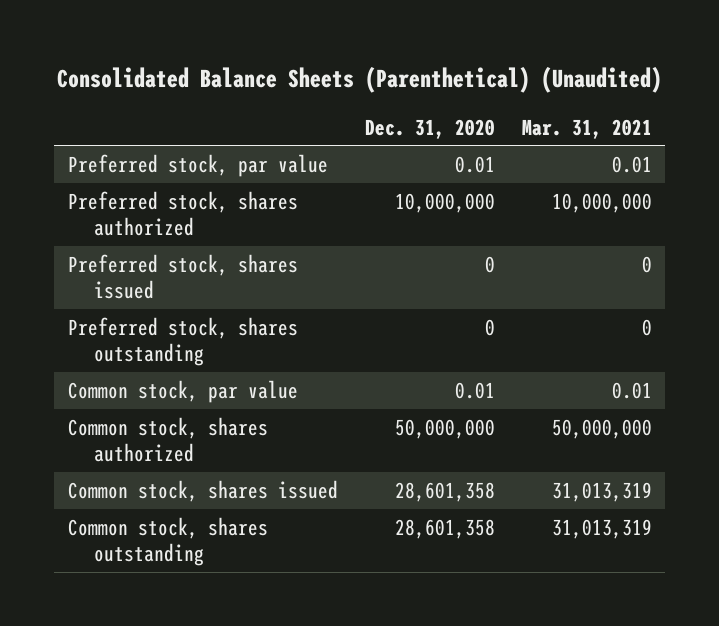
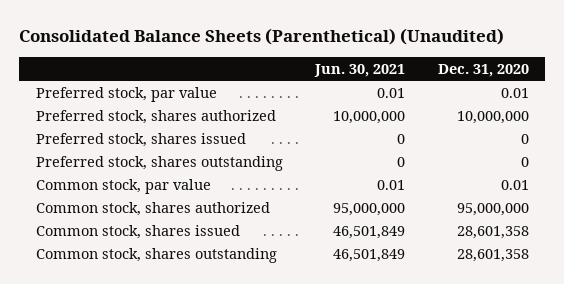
- | Dec. 31, 2020 | Mar. 31, 2021
+ | Jun. 30, 2021 | Dec. 31, 2020
- Common stock, shares authorized | 50,000,000 | 50,000,000
+ Common stock, shares authorized | 95,000,000 | 95,000,000

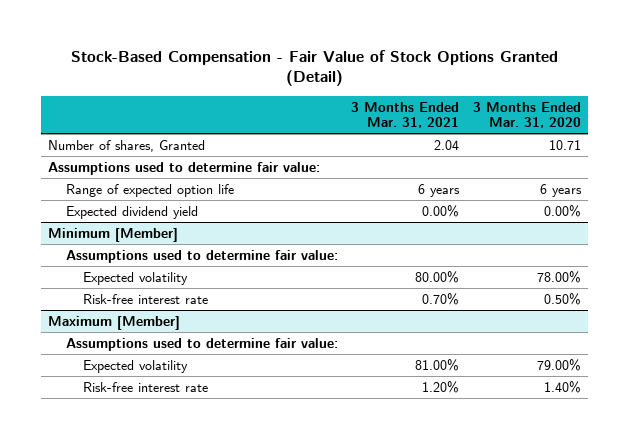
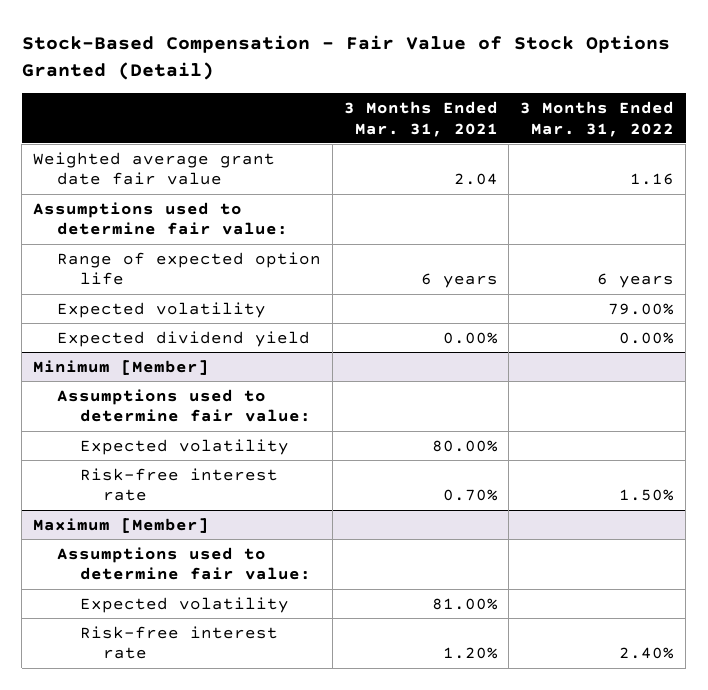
- | 3 Months Ended Mar. 31, 2021 | 3 Months Ended Mar. 31, 2020
+ | 3 Months Ended Mar. 31, 2021 | 3 Months Ended Mar. 31, 2022
- Number of shares, Granted | 2.04 | 10.71
+ Weighted average grant date fair value | 2.04 | 1.16
+ Expected volatility | | 79.00%

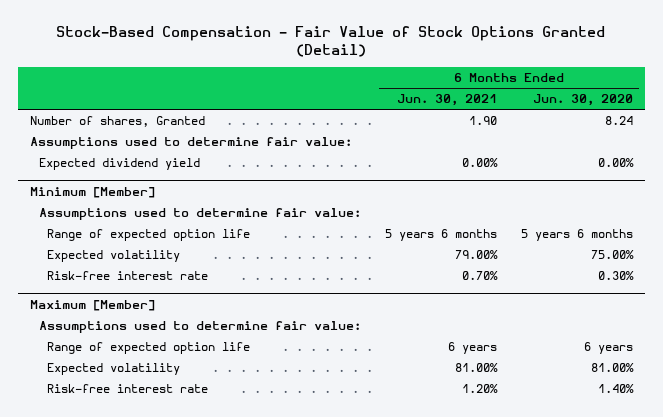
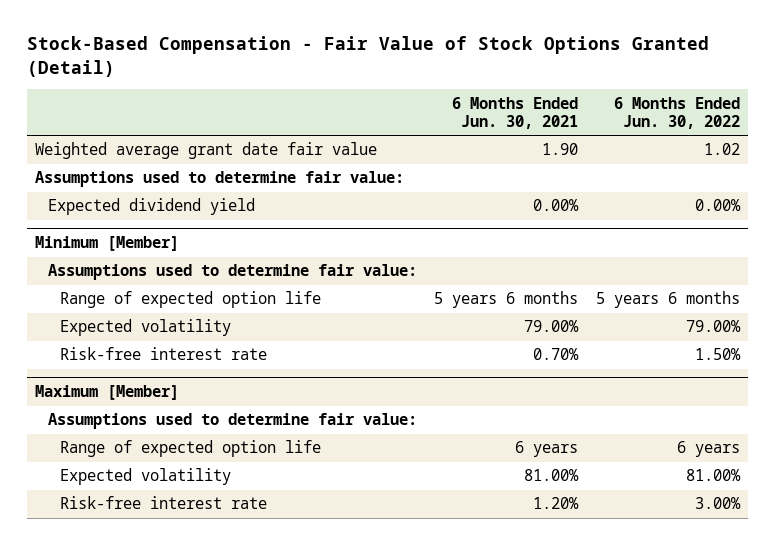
- | 6 Months Ended Jun. 30, 2021 | 6 Months Ended Jun. 30, 2020
+ | 6 Months Ended Jun. 30, 2021 | 6 Months Ended Jun. 30, 2022
- Number of shares, Granted | 1.90 | 8.24
+ Weighted average grant date fair value | 1.90 | 1.02

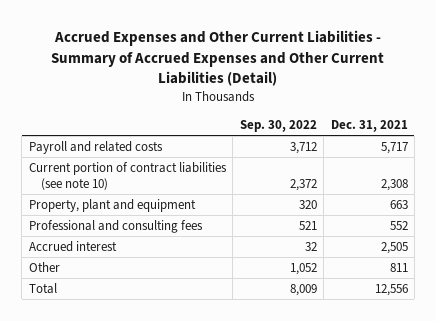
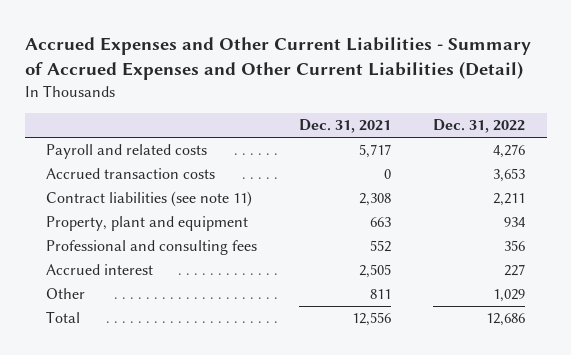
- | Sep. 30, 2022 | Dec. 31, 2021
+ | Dec. 31, 2021 | Dec. 31, 2022
- Current portion of contract liabilities (see note 10) | 2,372 | 2,308
+ Accrued transaction costs | 0 | 3,653
+ Contract liabilities (see note 11) | 2,308 | 2,211

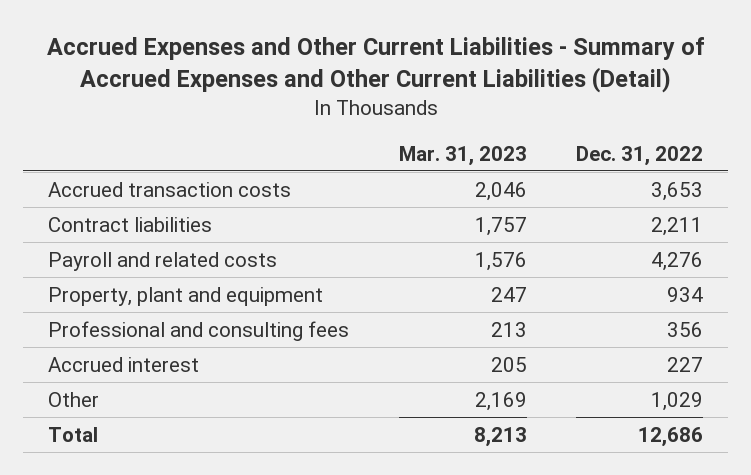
- | Dec. 31, 2021 | Dec. 31, 2022
+ | Mar. 31, 2023 | Dec. 31, 2022
- Contract liabilities (see note 11) | 2,308 | 2,211
+ Contract liabilities | 1,757 | 2,211
moved down: Payroll and related costs | 1,576 | 4,276

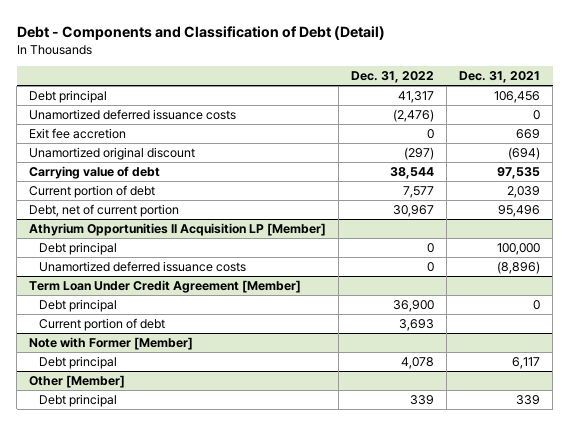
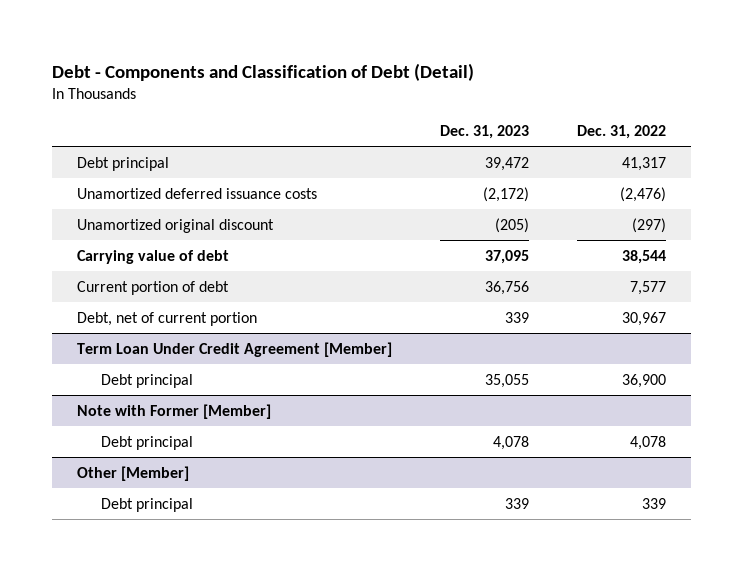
- | Dec. 31, 2022 | Dec. 31, 2021
+ | Dec. 31, 2023 | Dec. 31, 2022
- Exit fee accretion | 0 | 669
- Athyrium Opportunities II Acquisition LP [Member]
- Debt principal | 0 | 100,000
- Unamortized deferred issuance costs | 0 | (8,896)
@ Term Loan Under Credit Agreement [Member]
- Current portion of debt | 3,693 |

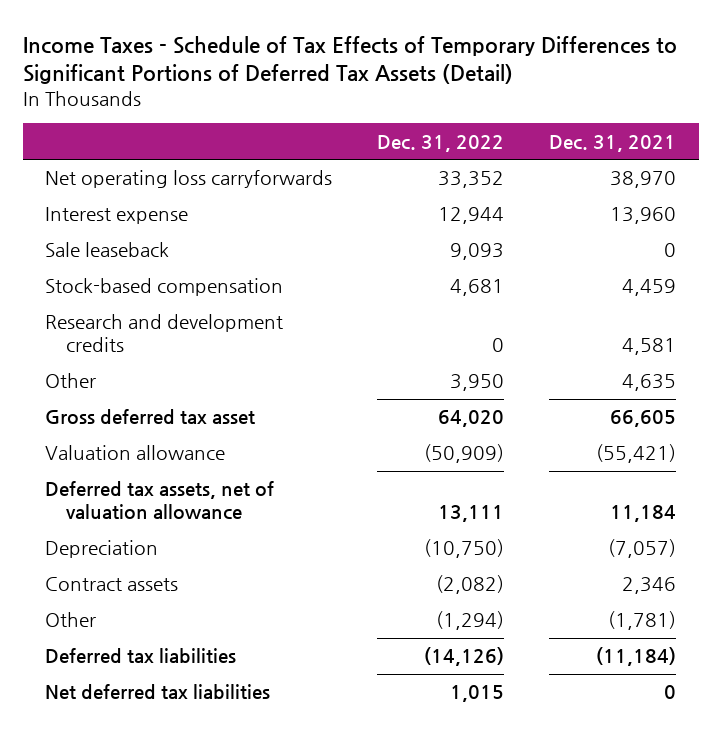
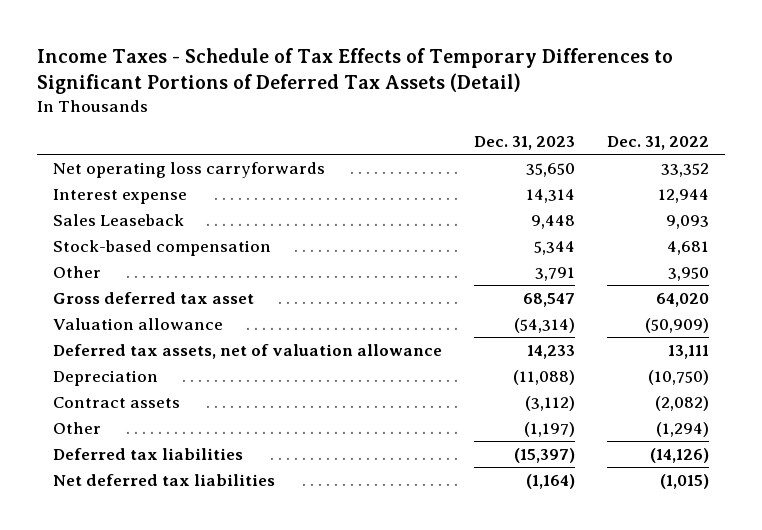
- | Dec. 31, 2022 | Dec. 31, 2021
+ | Dec. 31, 2023 | Dec. 31, 2022
- Sale leaseback | 9,093 | 0
+ Sales Leaseback | 9,448 | 9,093
- Research and development credits | 0 | 4,581
- Net deferred tax liabilities | 1,015 | 0
+ Net deferred tax liabilities | (1,164) | (1,015)

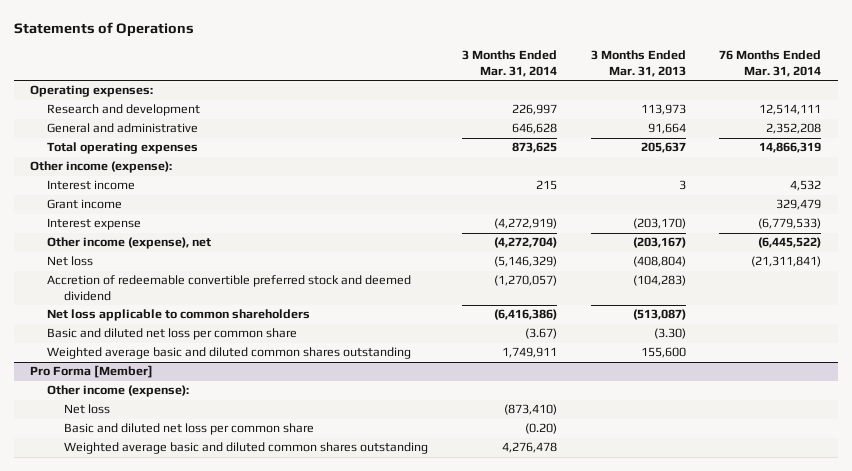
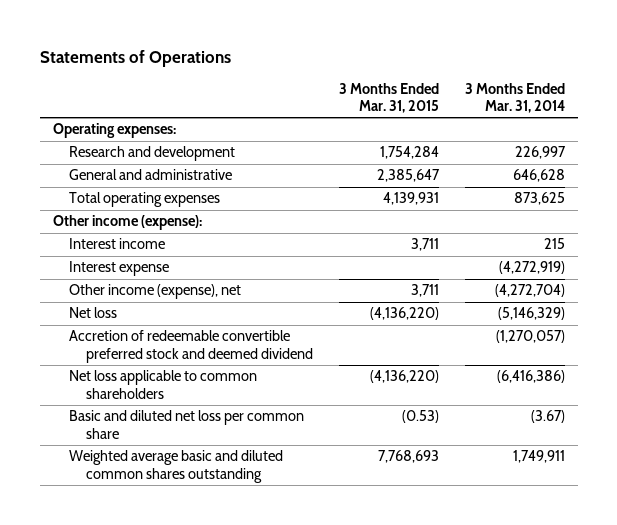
- | 3 Months Ended Mar. 31, 2014 | 3 Months Ended Mar. 31, 2013 | 76 Months Ended Mar. 31, 2014
+ | 3 Months Ended Mar. 31, 2015 | 3 Months Ended Mar. 31, 2014
- Grant income | | | 329,479
- Pro Forma [Member]
- Other income (expense):
- Net loss | (873,410) | |
- Basic and diluted net loss per common share | (0.20) | |
- Weighted average basic and diluted common shares outstanding | 4,276,478 | |

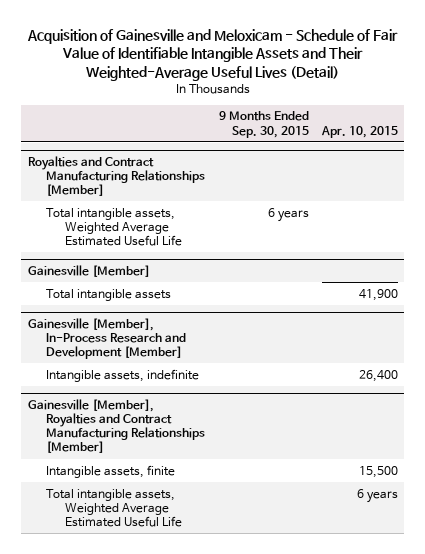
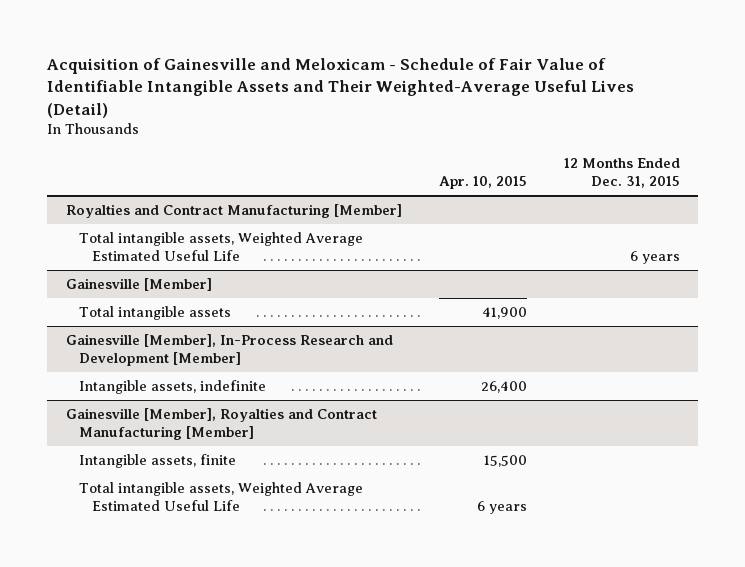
- | 9 Months Ended Sep. 30, 2015 | Apr. 10, 2015
+ | Apr. 10, 2015 | 12 Months Ended Dec. 31, 2015
- Royalties and Contract Manufacturing Relationships [Member]
+ Royalties and Contract Manufacturing [Member]
- Gainesville [Member], Royalties and Contract Manufacturing Relationships [Member]
+ Gainesville [Member], Royalties and Contract Manufacturing [Member]

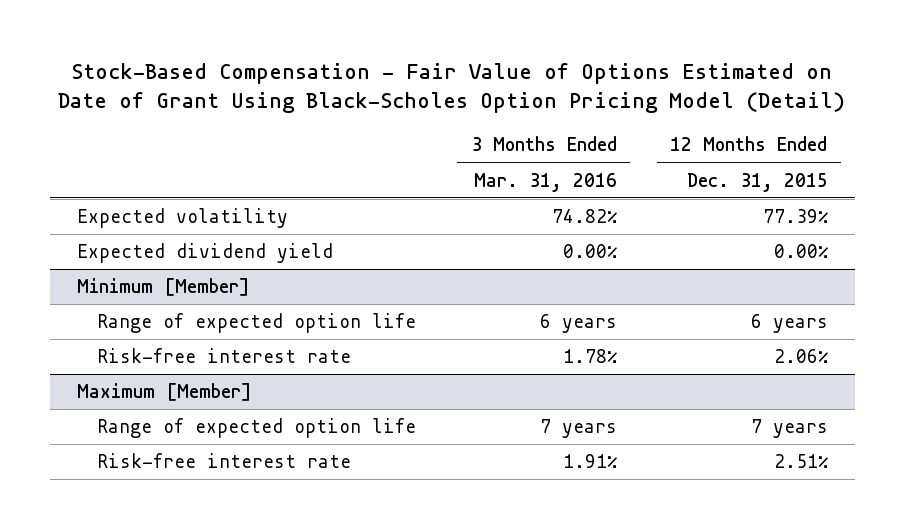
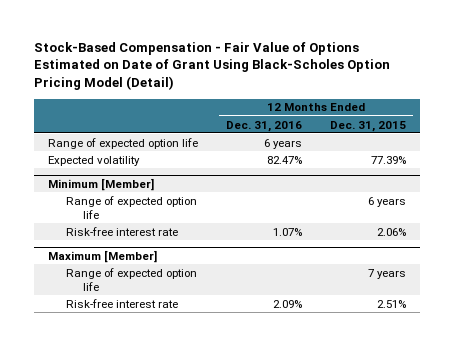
- | 3 Months Ended Mar. 31, 2016 | 12 Months Ended Dec. 31, 2015
+ | 12 Months Ended Dec. 31, 2016 | 12 Months Ended Dec. 31, 2015
+ Range of expected option life | 6 years |
- Expected dividend yield | 0.00% | 0.00%

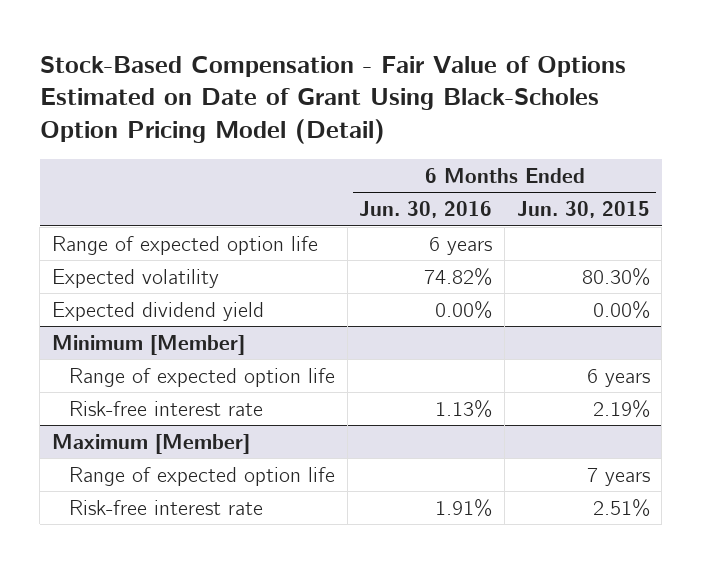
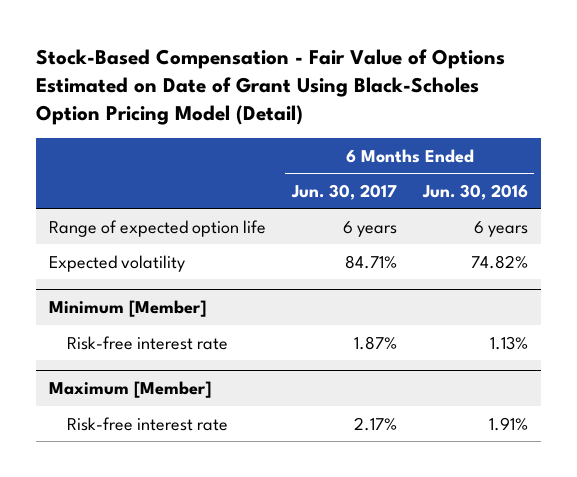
- | 6 Months Ended Jun. 30, 2016 | 6 Months Ended Jun. 30, 2015
+ | 6 Months Ended Jun. 30, 2017 | 6 Months Ended Jun. 30, 2016
- Expected dividend yield | 0.00% | 0.00%
@ Minimum [Member]
- Range of expected option life | | 6 years
@ Maximum [Member]
- Range of expected option life | | 7 years

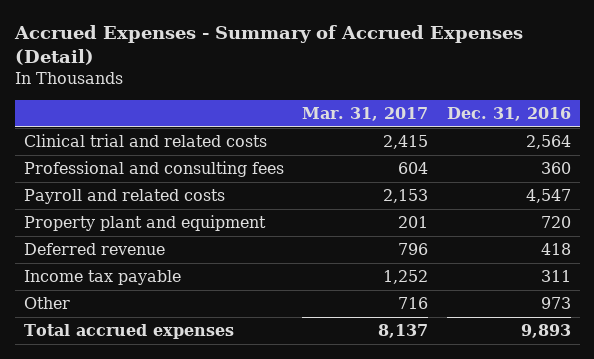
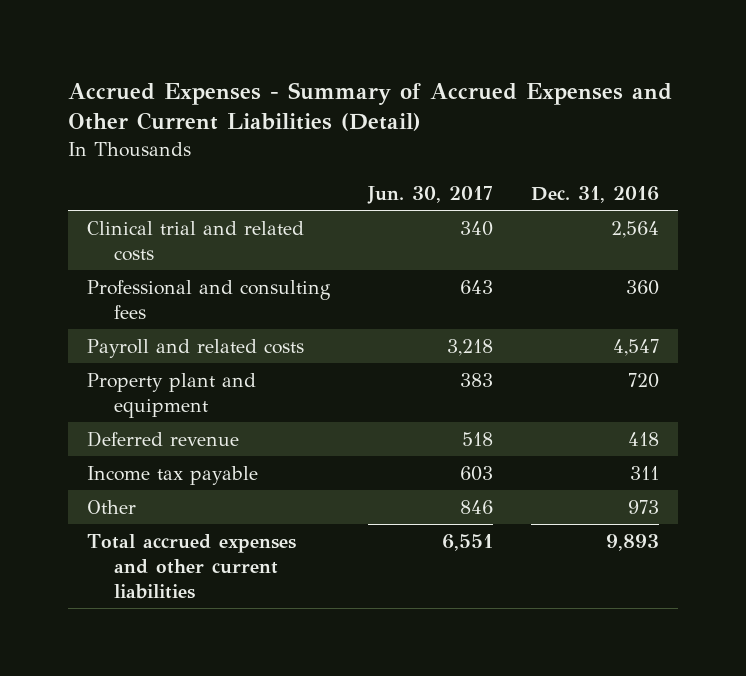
- Accrued Expenses - Summary of Accrued Expenses (Detail)
+ Accrued Expenses - Summary of Accrued Expenses and Other Current Liabilities (Detail)
- | Mar. 31, 2017 | Dec. 31, 2016
+ | Jun. 30, 2017 | Dec. 31, 2016
- Total accrued expenses | 8,137 | 9,893
+ Total accrued expenses and other current liabilities | 6,551 | 9,893

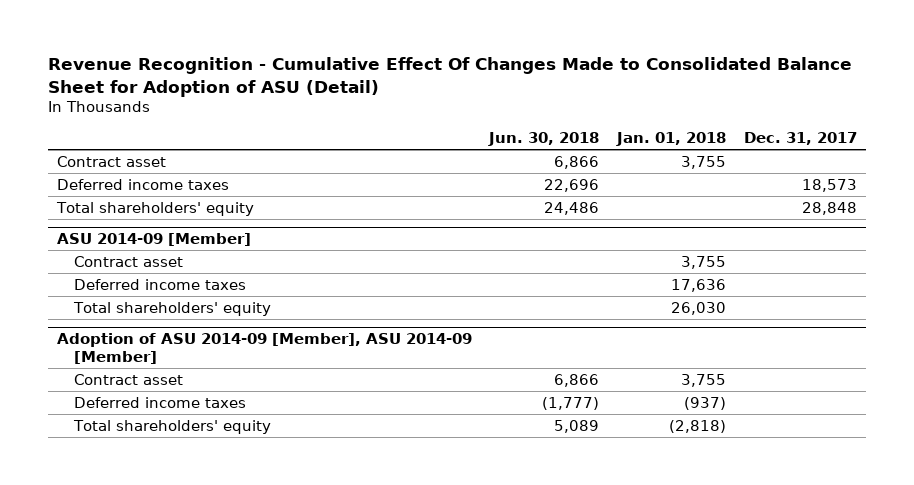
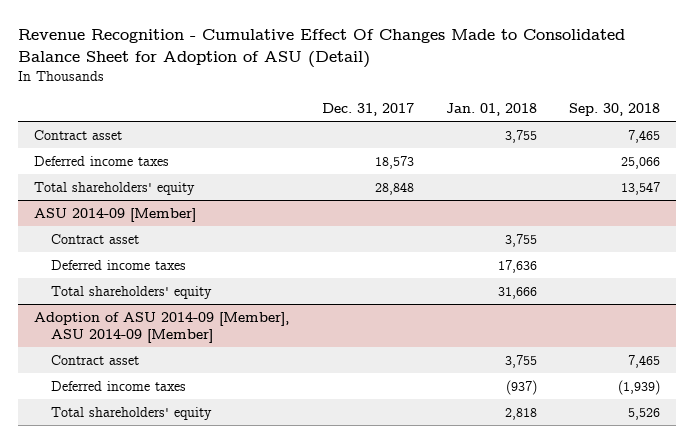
- | Jun. 30, 2018 | Jan. 01, 2018 | Dec. 31, 2017
+ | Dec. 31, 2017 | Jan. 01, 2018 | Sep. 30, 2018
@ ASU 2014-09 [Member]
- Total shareholders' equity | | 26,030 |
+ Total shareholders' equity | | 31,666 |
@ Adoption of ASU 2014-09 [Member], ASU 2014-09 [Member]
- Total shareholders' equity | 5,089 | (2,818) |
+ Total shareholders' equity | | 2,818 | 5,526

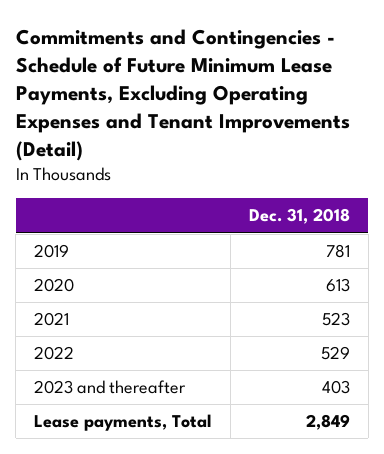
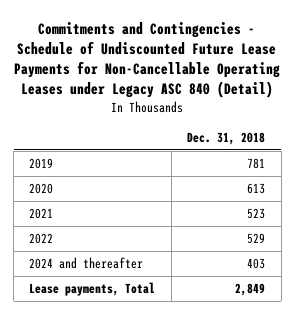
- Commitments and Contingencies - Schedule of Future Minimum Lease Payments, Excluding Operating Expenses and Tenant Improvements (Detail)
+ Commitments and Contingencies - Schedule of Undiscounted Future Lease Payments for Non-Cancellable Operating Leases under Legacy ASC 840 (Detail)
- 2023 and thereafter | 403
+ 2024 and thereafter | 403

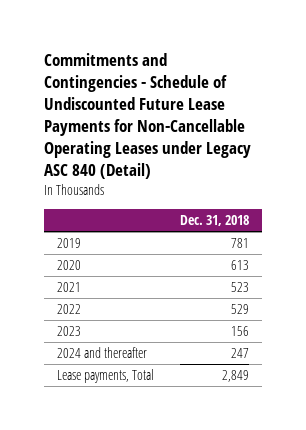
- 2024 and thereafter | 403
+ 2023 | 156
+ 2024 and thereafter | 247

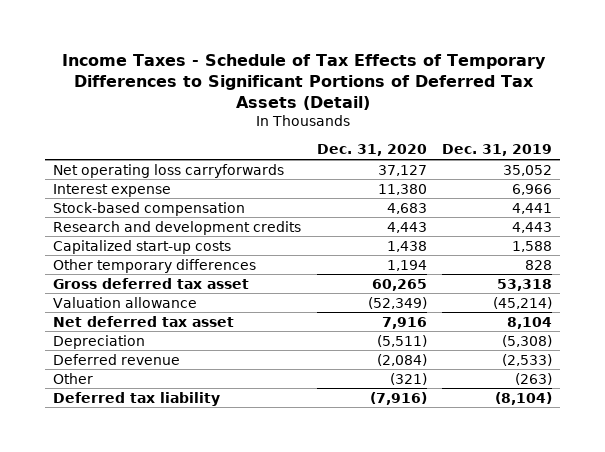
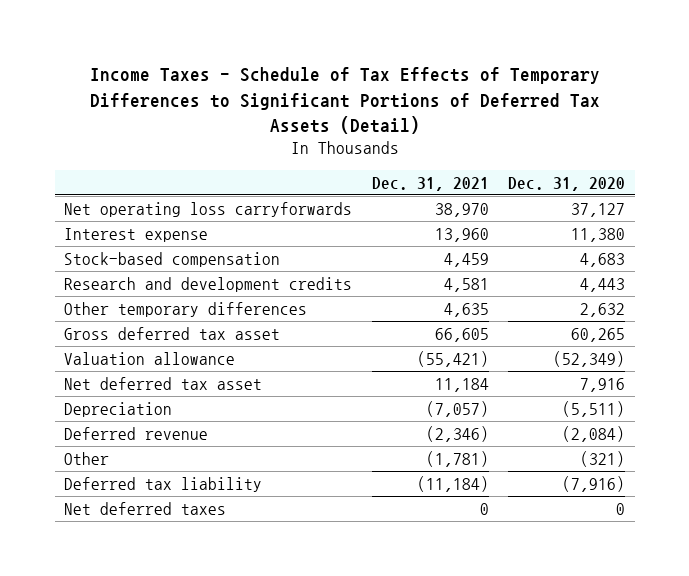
- | Dec. 31, 2020 | Dec. 31, 2019
+ | Dec. 31, 2021 | Dec. 31, 2020
- Capitalized start-up costs | 1,438 | 1,588
- Other temporary differences | 1,194 | 828
+ Other temporary differences | 4,635 | 2,632
+ Net deferred taxes | 0 | 0

